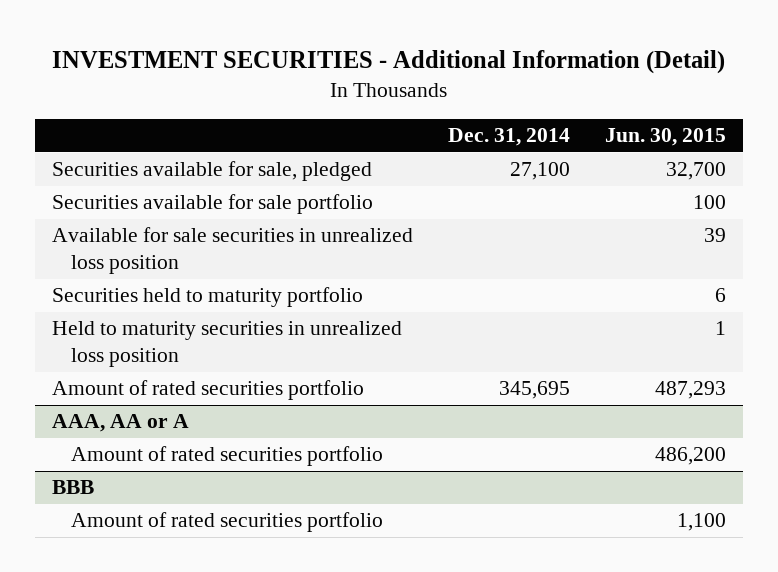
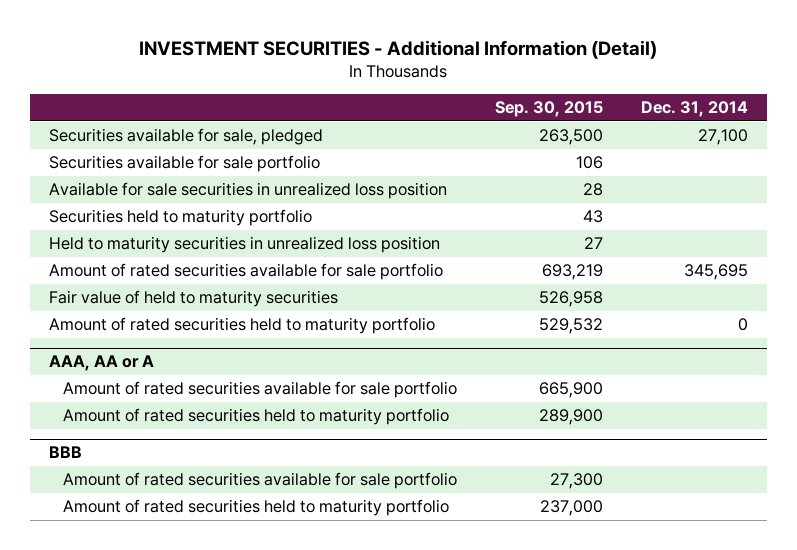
- | Dec. 31, 2014 | Jun. 30, 2015
+ | Sep. 30, 2015 | Dec. 31, 2014
- Amount of rated securities portfolio | 345,695 | 487,293
+ Amount of rated securities available for sale portfolio | 693,219 | 345,695
+ Fair value of held to maturity securities | 526,958 |
+ Amount of rated securities held to maturity portfolio | 529,532 | 0
@ AAA, AA or A
- Amount of rated securities portfolio | | 486,200
+ Amount of rated securities available for sale portfolio | 665,900 |
+ Amount of rated securities held to maturity portfolio | 289,900 |
@ BBB
- Amount of rated securities portfolio | | 1,100
+ Amount of rated securities available for sale portfolio | 27,300 |
+ Amount of rated securities held to maturity portfolio | 237,000 |

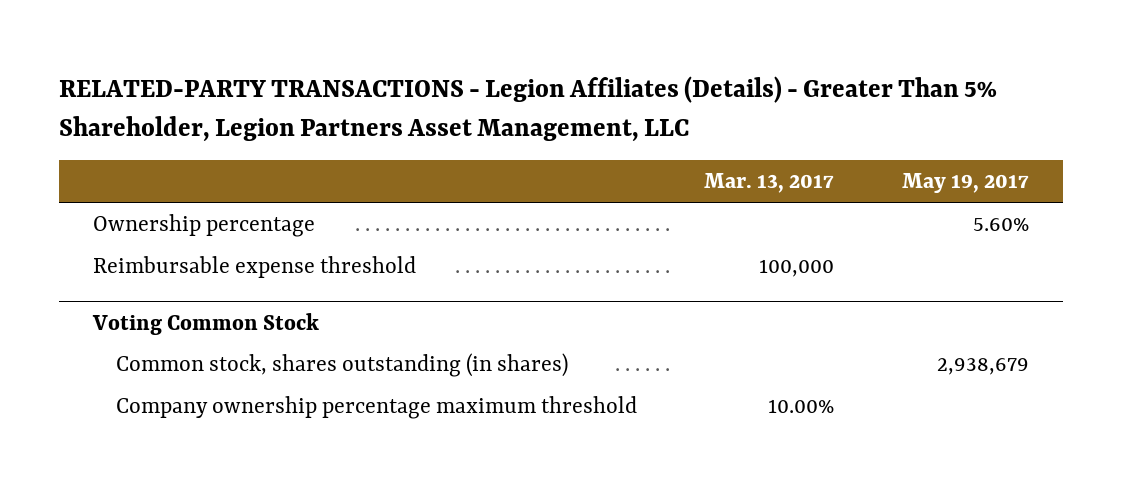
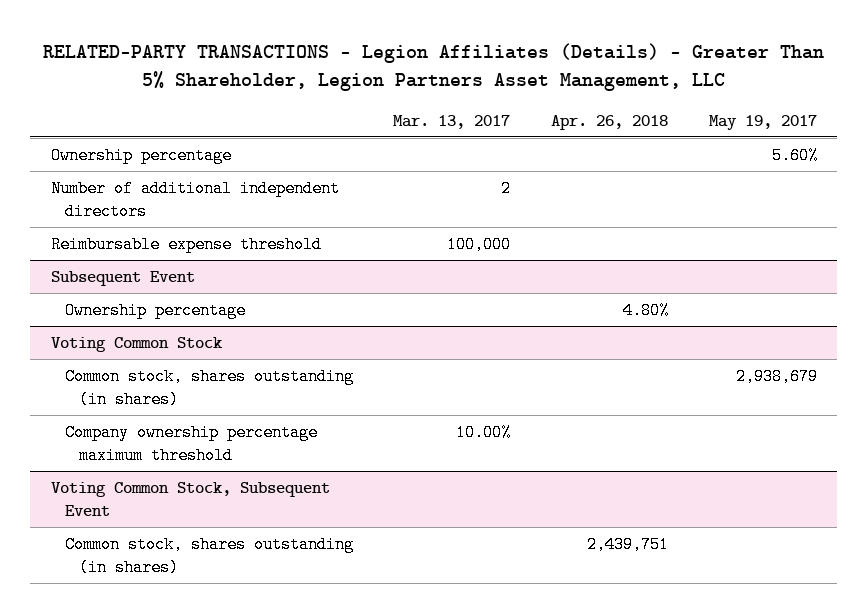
- | Mar. 13, 2017 | May 19, 2017
+ | Mar. 13, 2017 | Apr. 26, 2018 | May 19, 2017
+ Number of additional independent directors | 2 | |
+ Subsequent Event
+ Ownership percentage | | 4.80% |
+ Voting Common Stock, Subsequent Event
+ Common stock, shares outstanding (in shares) | | 2,439,751 |

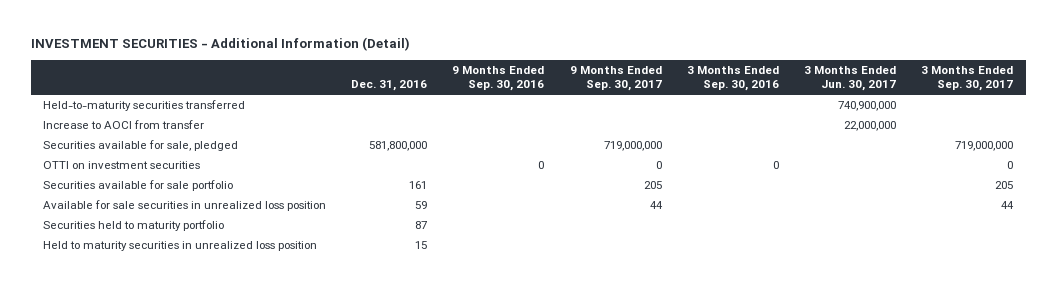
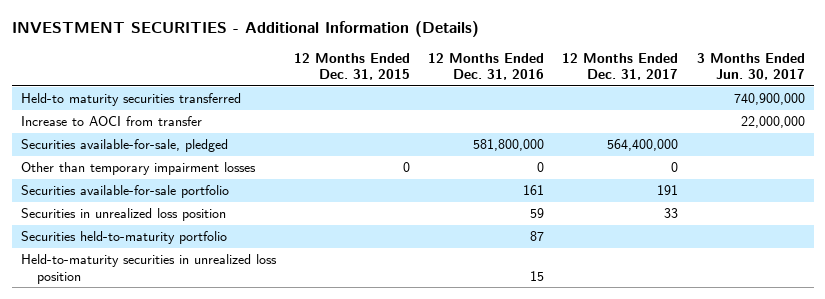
- INVESTMENT SECURITIES - Additional Information (Detail)
+ INVESTMENT SECURITIES - Additional Information (Details)
- | Dec. 31, 2016 | 9 Months Ended Sep. 30, 2016 | 9 Months Ended Sep. 30, 2017 | 3 Months Ended Sep. 30, 2016 | 3 Months Ended Jun. 30, 2017 | 3 Months Ended Sep. 30, 2017
+ | 12 Months Ended Dec. 31, 2015 | 12 Months Ended Dec. 31, 2016 | 12 Months Ended Dec. 31, 2017 | 3 Months Ended Jun. 30, 2017
- Held-to-maturity securities transferred | | | | | 740,900,000 |
+ Held-to maturity securities transferred | | | | 740,900,000
- Securities available for sale, pledged | 581,800,000 | | 719,000,000 | | | 719,000,000
- OTTI on investment securities | | 0 | 0 | 0 | | 0
- Securities available for sale portfolio | 161 | | 205 | | | 205
- Available for sale securities in unrealized loss position | 59 | | 44 | | | 44
- Securities held to maturity portfolio | 87 | | | | |
- Held to maturity securities in unrealized loss position | 15 | | | | |
+ Securities available-for-sale, pledged | | 581,800,000 | 564,400,000 |
+ Other than temporary impairment losses | 0 | 0 | 0 |
+ Securities available-for-sale portfolio | | 161 | 191 |
+ Securities in unrealized loss position | | 59 | 33 |
+ Securities held-to-maturity portfolio | | 87 | |
+ Held-to-maturity securities in unrealized loss position | | 15 | |

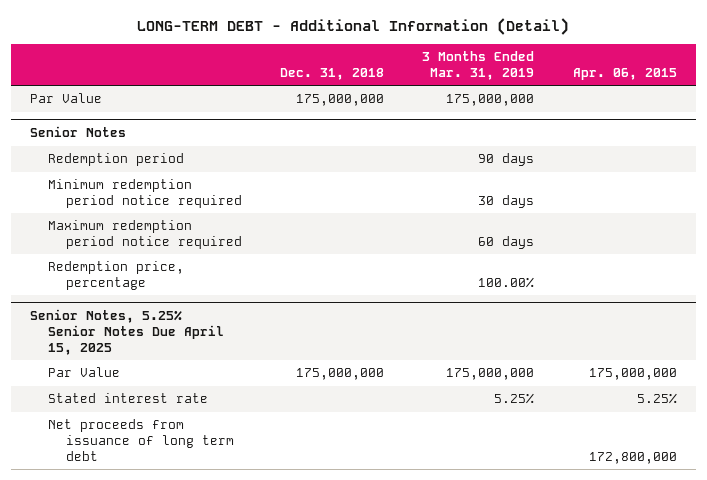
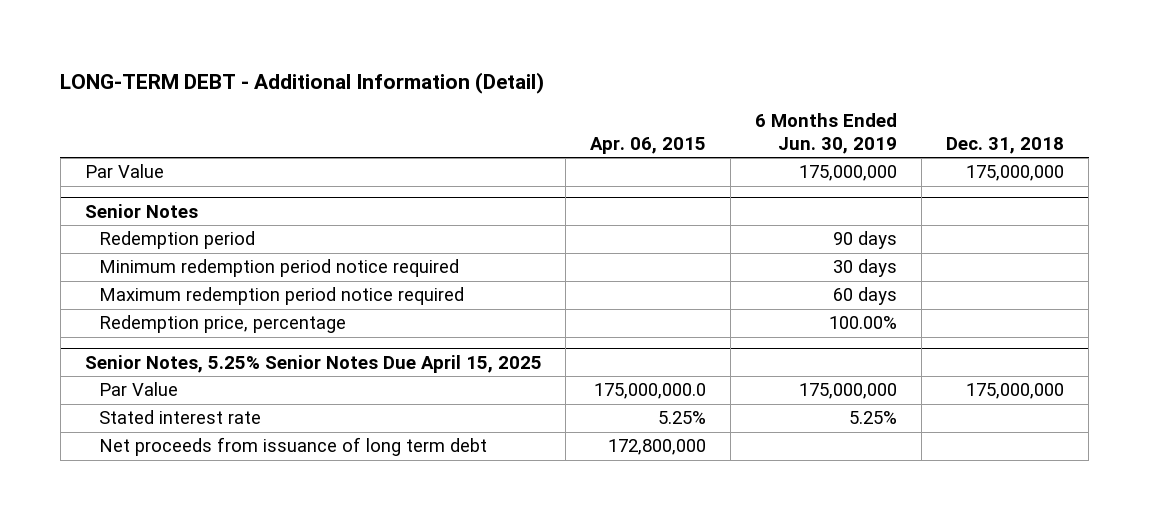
- | Dec. 31, 2018 | 3 Months Ended Mar. 31, 2019 | Apr. 06, 2015
+ | Apr. 06, 2015 | 6 Months Ended Jun. 30, 2019 | Dec. 31, 2018
@ Senior Notes, 5.25% Senior Notes Due April 15, 2025
- Par Value | 175,000,000 | 175,000,000 | 175,000,000
+ Par Value | 175,000,000.0 | 175,000,000 | 175,000,000

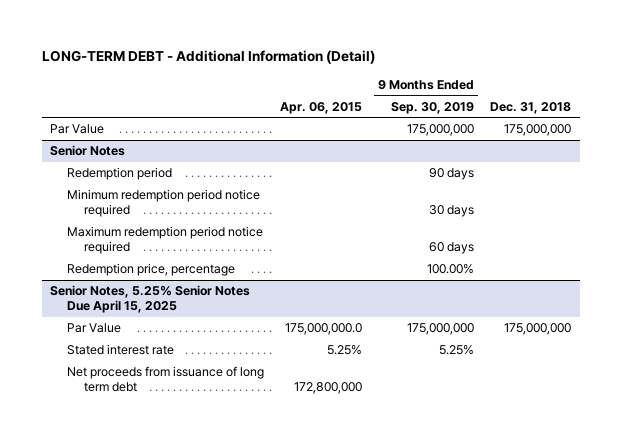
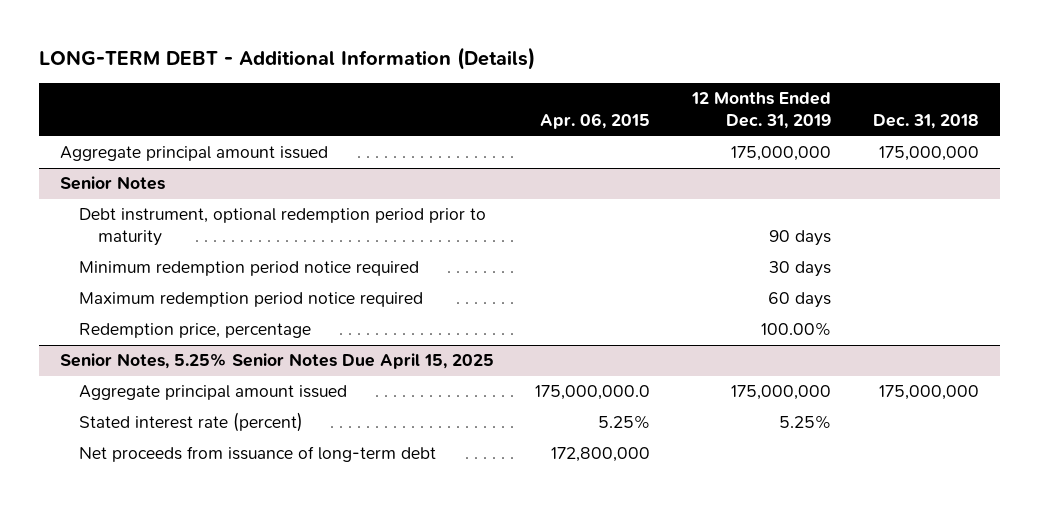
- LONG-TERM DEBT - Additional Information (Detail)
+ LONG-TERM DEBT - Additional Information (Details)
- | Apr. 06, 2015 | 9 Months Ended Sep. 30, 2019 | Dec. 31, 2018
+ | Apr. 06, 2015 | 12 Months Ended Dec. 31, 2019 | Dec. 31, 2018
- Par Value | | 175,000,000 | 175,000,000
+ Aggregate principal amount issued | | 175,000,000 | 175,000,000
@ Senior Notes
- Redemption period | | 90 days |
+ Debt instrument, optional redemption period prior to maturity | | 90 days |
@ Senior Notes, 5.25% Senior Notes Due April 15, 2025
- Par Value | 175,000,000.0 | 175,000,000 | 175,000,000
- Stated interest rate | 5.25% | 5.25% |
- Net proceeds from issuance of long term debt | 172,800,000 | |
+ Aggregate principal amount issued | 175,000,000.0 | 175,000,000 | 175,000,000
+ Stated interest rate (percent) | 5.25% | 5.25% |
+ Net proceeds from issuance of long-term debt | 172,800,000 | |

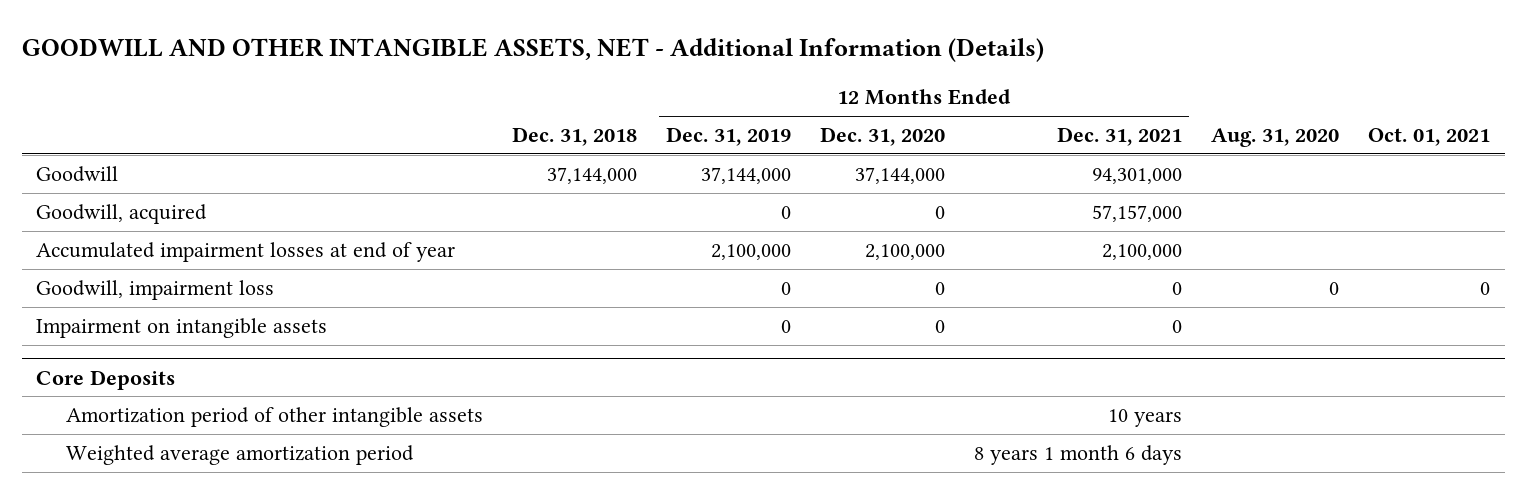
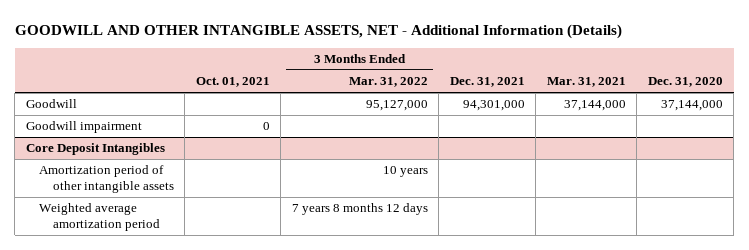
- | Dec. 31, 2018 | 12 Months Ended Dec. 31, 2019 | 12 Months Ended Dec. 31, 2020 | 12 Months Ended Dec. 31, 2021 | Aug. 31, 2020 | Oct. 01, 2021
+ | Oct. 01, 2021 | 3 Months Ended Mar. 31, 2022 | Dec. 31, 2021 | Mar. 31, 2021 | Dec. 31, 2020
- Goodwill, acquired | | 0 | 0 | 57,157,000 | |
- Accumulated impairment losses at end of year | | 2,100,000 | 2,100,000 | 2,100,000 | |
- Goodwill, impairment loss | | 0 | 0 | 0 | 0 | 0
- Impairment on intangible assets | | 0 | 0 | 0 | |
- Core Deposits
+ Goodwill impairment | 0 | | | |
+ Core Deposit Intangibles

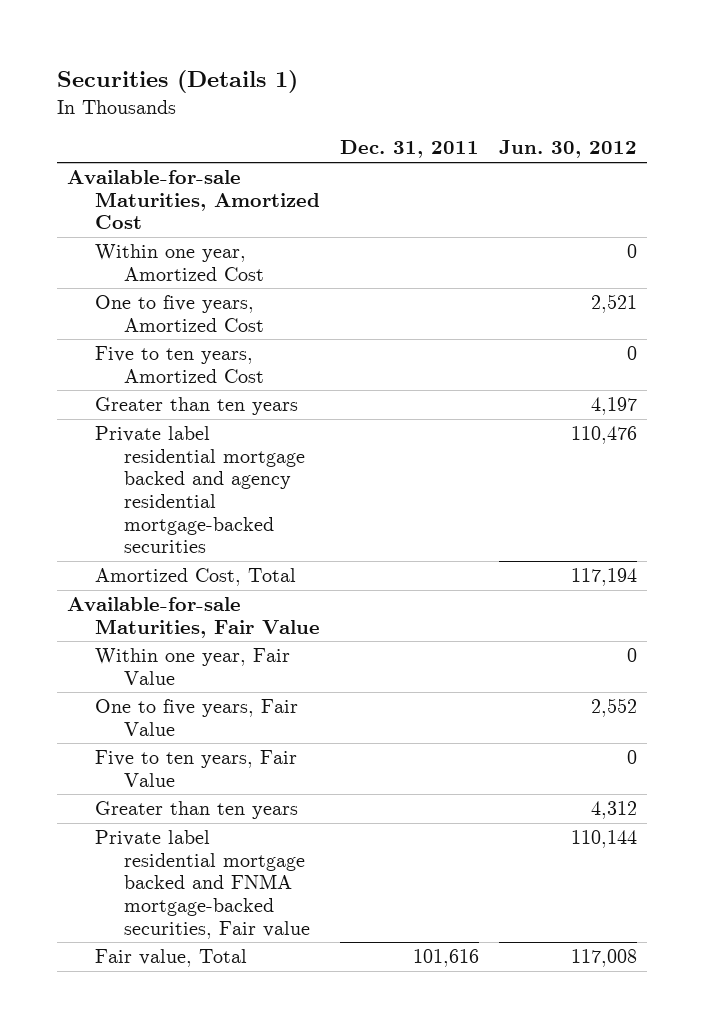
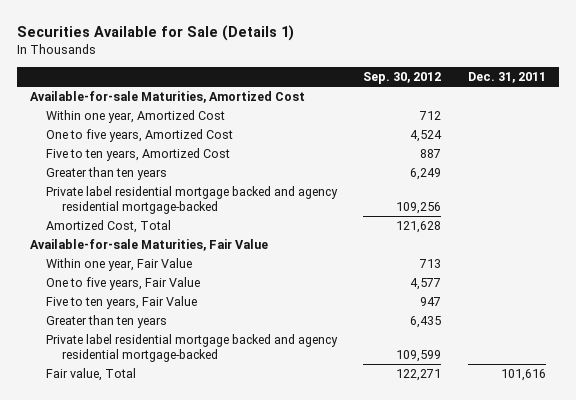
- Securities (Details 1)
+ Securities Available for Sale (Details 1)
- | Dec. 31, 2011 | Jun. 30, 2012
+ | Sep. 30, 2012 | Dec. 31, 2011
- Private label residential mortgage backed and agency residential mortgage-backed securities | | 110,476
+ Private label residential mortgage backed and agency residential mortgage-backed | 109,256 |
- Private label residential mortgage backed and FNMA mortgage-backed securities, Fair value | | 110,144
+ Private label residential mortgage backed and agency residential mortgage-backed | 109,599 |

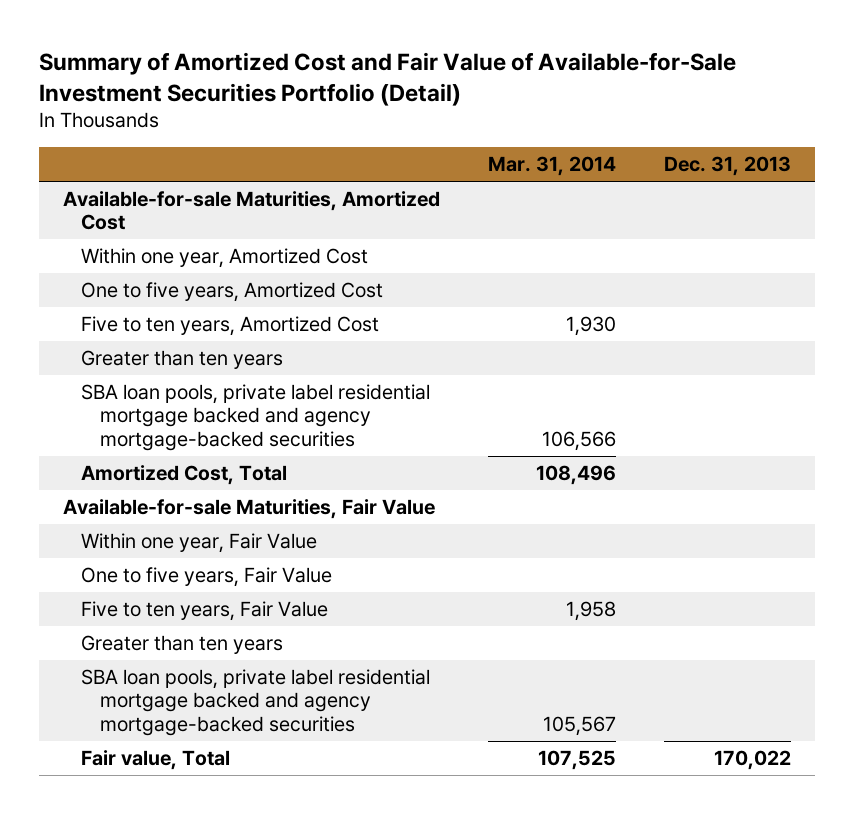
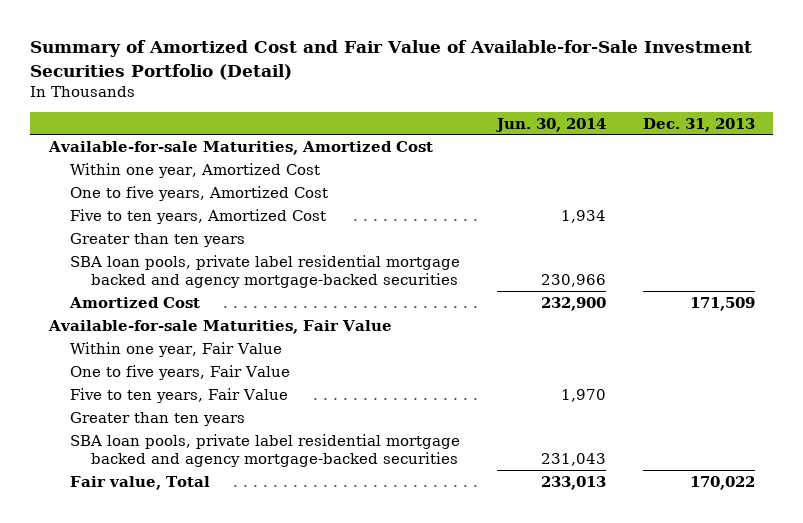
- | Mar. 31, 2014 | Dec. 31, 2013
+ | Jun. 30, 2014 | Dec. 31, 2013
- Amortized Cost, Total | 108,496 |
+ Amortized Cost | 232,900 | 171,509

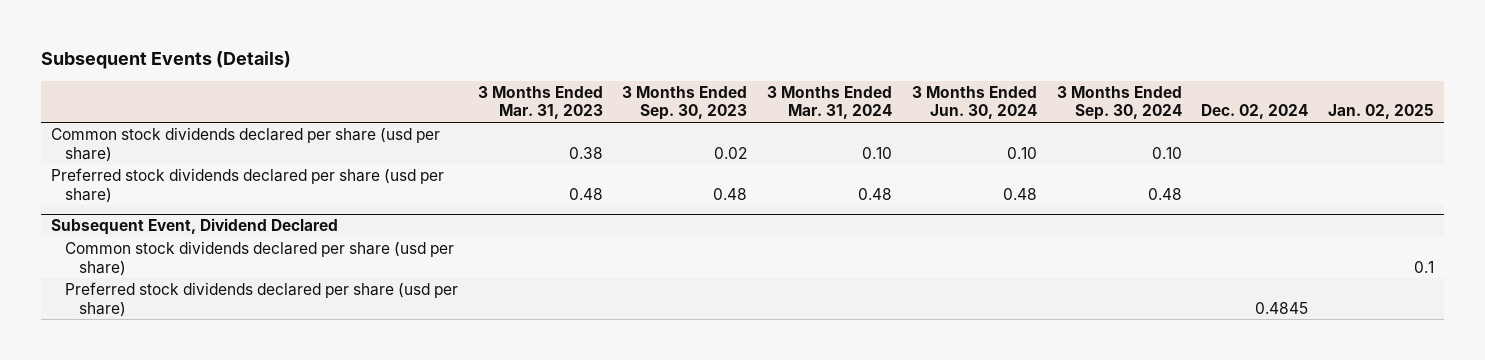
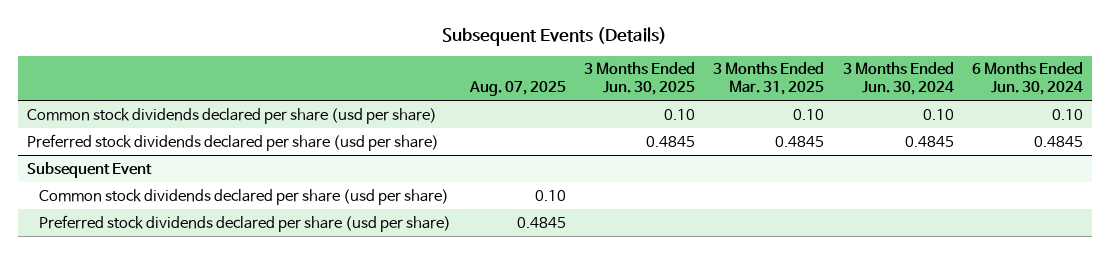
- | 3 Months Ended Mar. 31, 2023 | 3 Months Ended Sep. 30, 2023 | 3 Months Ended Mar. 31, 2024 | 3 Months Ended Jun. 30, 2024 | 3 Months Ended Sep. 30, 2024 | Dec. 02, 2024 | Jan. 02, 2025
+ | Aug. 07, 2025 | 3 Months Ended Jun. 30, 2025 | 3 Months Ended Mar. 31, 2025 | 3 Months Ended Jun. 30, 2024 | 6 Months Ended Jun. 30, 2024
- Preferred stock dividends declared per share (usd per share) | 0.48 | 0.48 | 0.48 | 0.48 | 0.48 | |
- Subsequent Event, Dividend Declared
+ Preferred stock dividends declared per share (usd per share) | | 0.4845 | 0.4845 | 0.4845 | 0.4845
+ Subsequent Event

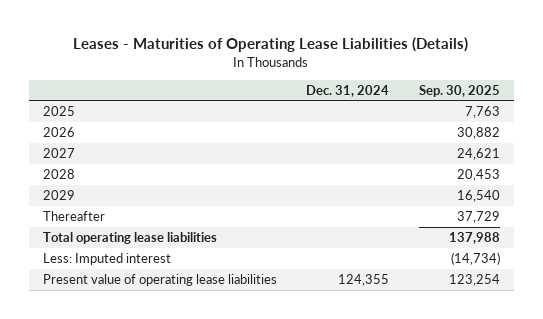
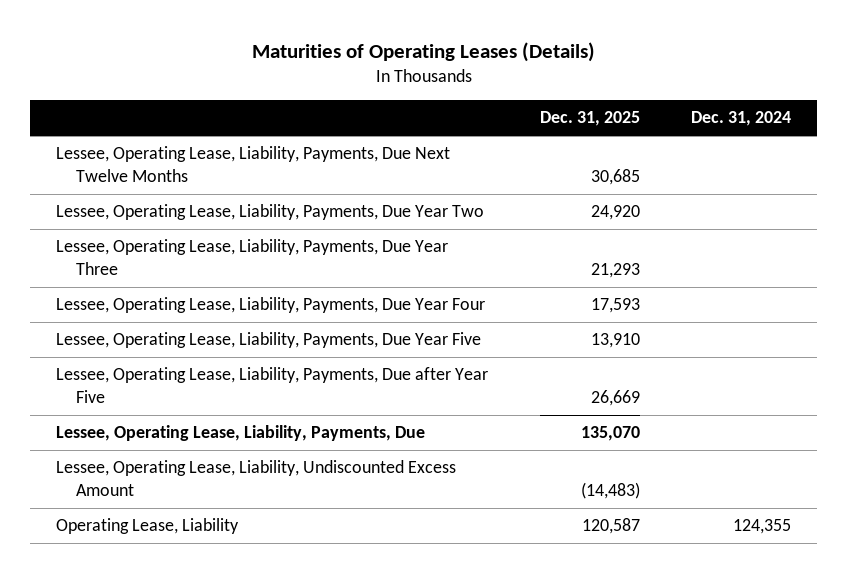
- Leases - Maturities of Operating Lease Liabilities (Details)
+ Maturities of Operating Leases (Details)
- | Dec. 31, 2024 | Sep. 30, 2025
+ | Dec. 31, 2025 | Dec. 31, 2024
- 2025 | | 7,763
- 2026 | | 30,882
- 2027 | | 24,621
- 2028 | | 20,453
- 2029 | | 16,540
- Thereafter | | 37,729
- Total operating lease liabilities | | 137,988
- Less: Imputed interest | | (14,734)
- Present value of operating lease liabilities | 124,355 | 123,254
+ Lessee, Operating Lease, Liability, Payments, Due Next Twelve Months | 30,685 |
+ Lessee, Operating Lease, Liability, Payments, Due Year Two | 24,920 |
+ Lessee, Operating Lease, Liability, Payments, Due Year Three | 21,293 |
+ Lessee, Operating Lease, Liability, Payments, Due Year Four | 17,593 |
+ Lessee, Operating Lease, Liability, Payments, Due Year Five | 13,910 |
+ Lessee, Operating Lease, Liability, Payments, Due after Year Five | 26,669 |
+ Lessee, Operating Lease, Liability, Payments, Due | 135,070 |
+ Lessee, Operating Lease, Liability, Undiscounted Excess Amount | (14,483) |
+ Operating Lease, Liability | 120,587 | 124,355

